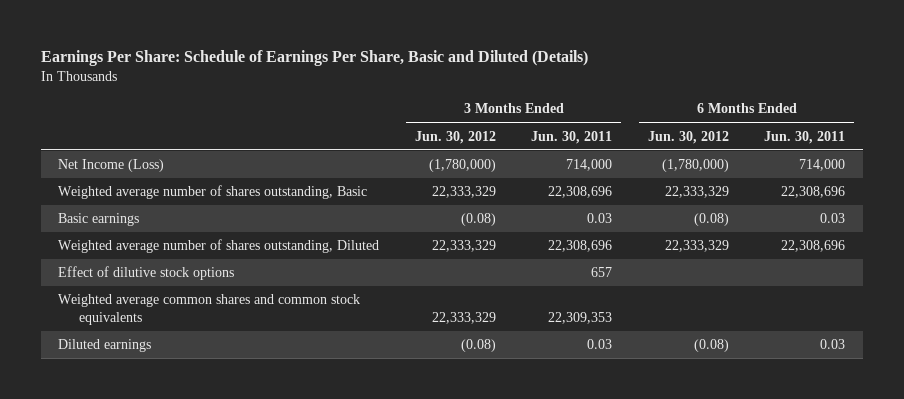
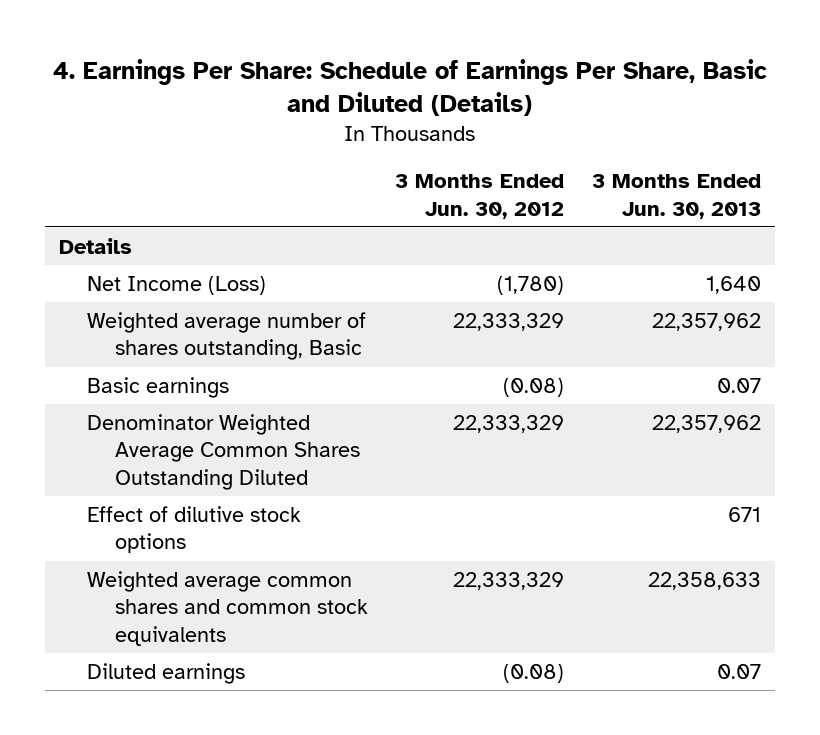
- Earnings Per Share: Schedule of Earnings Per Share, Basic and Diluted (Details)
+ 4. Earnings Per Share: Schedule of Earnings Per Share, Basic and Diluted (Details)
- | 3 Months Ended Jun. 30, 2012 | 3 Months Ended Jun. 30, 2011 | 6 Months Ended Jun. 30, 2012 | 6 Months Ended Jun. 30, 2011
+ | 3 Months Ended Jun. 30, 2012 | 3 Months Ended Jun. 30, 2013
- Net Income (Loss) | (1,780,000) | 714,000 | (1,780,000) | 714,000
+ Details
+ Net Income (Loss) | (1,780) | 1,640
- Weighted average number of shares outstanding, Diluted | 22,333,329 | 22,308,696 | 22,333,329 | 22,308,696
+ Denominator Weighted Average Common Shares Outstanding Diluted | 22,333,329 | 22,357,962

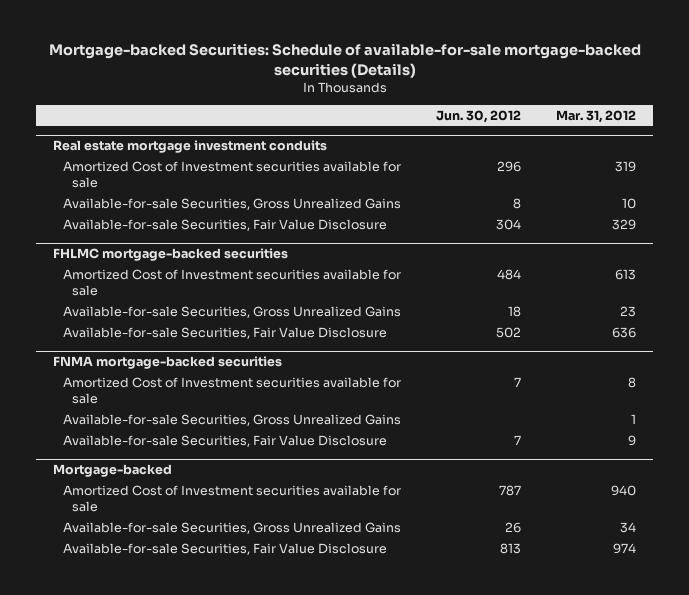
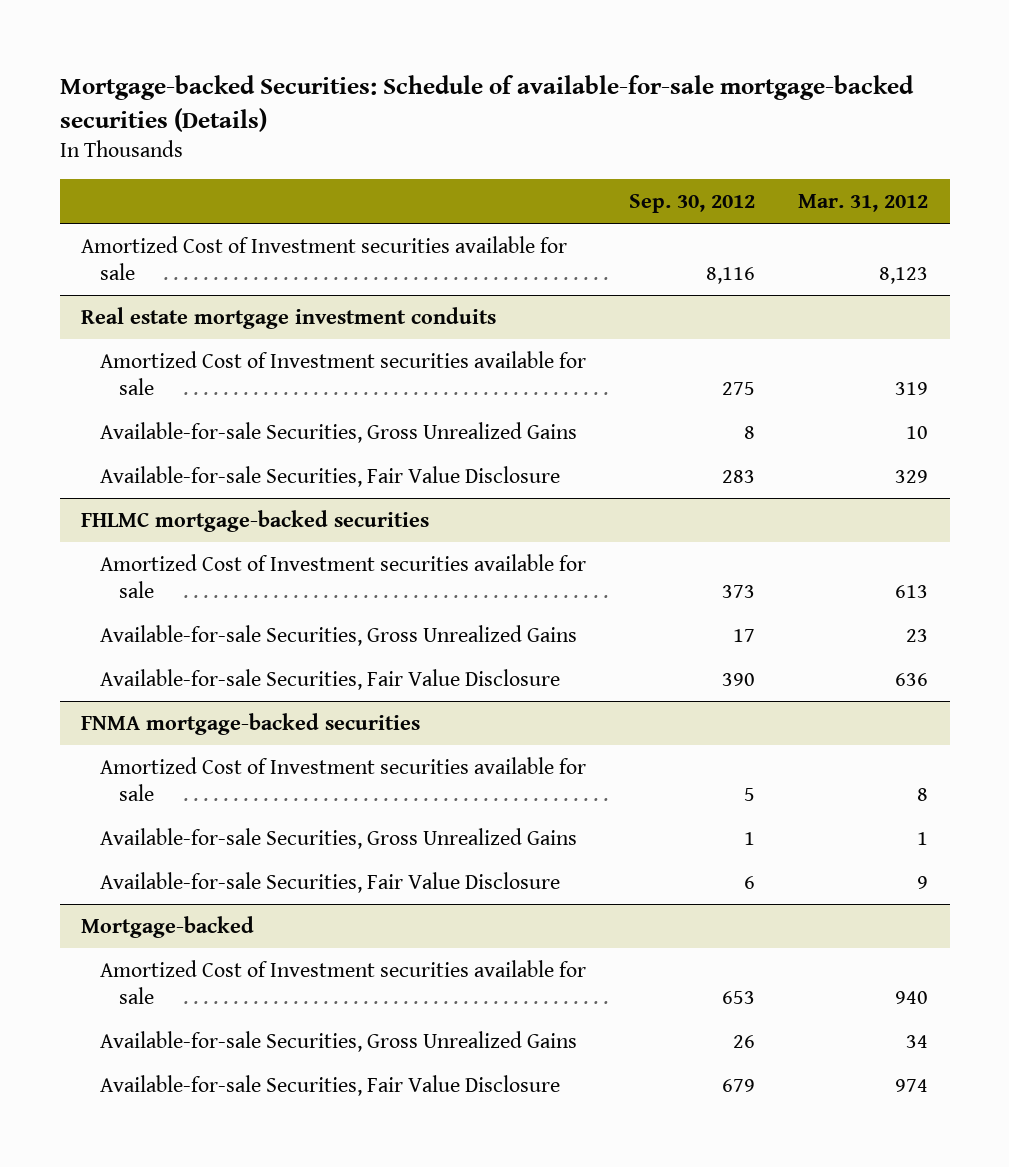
- | Jun. 30, 2012 | Mar. 31, 2012
+ | Sep. 30, 2012 | Mar. 31, 2012
+ Amortized Cost of Investment securities available for sale | 8,116 | 8,123

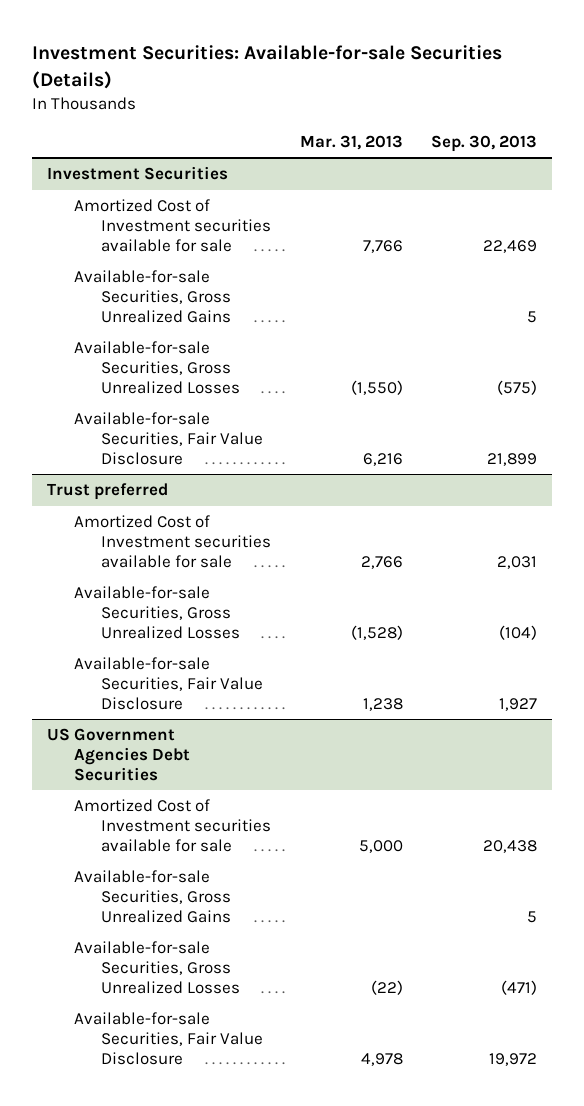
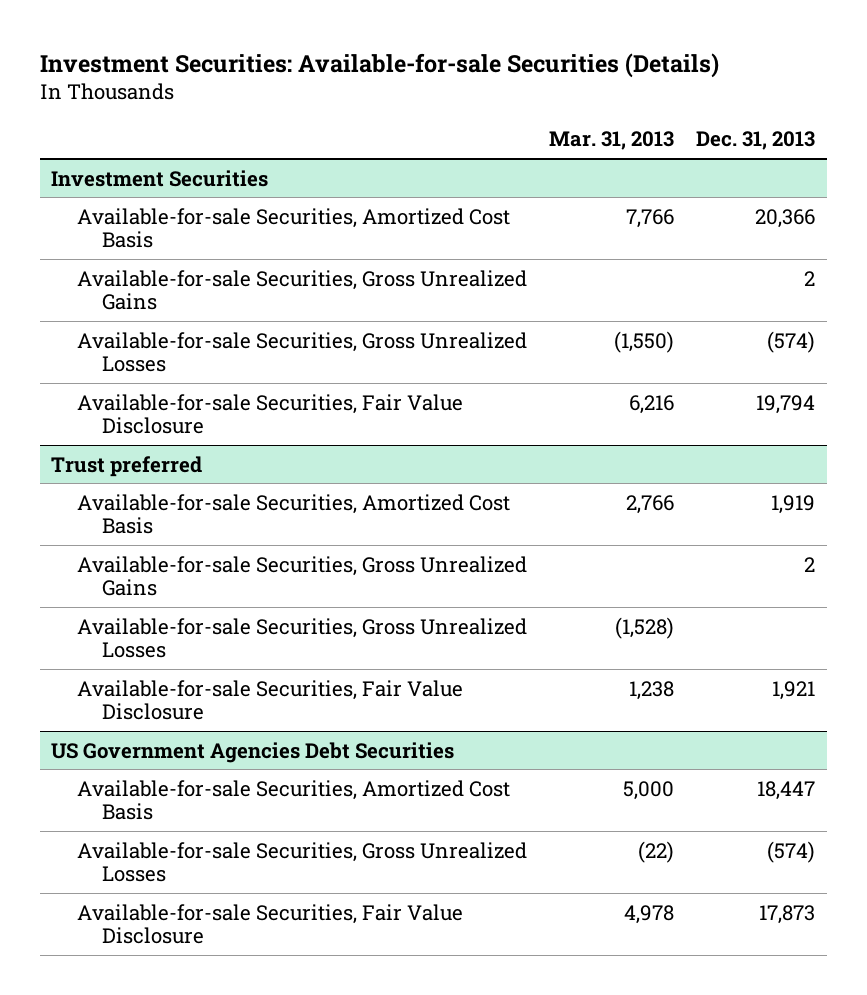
- | Mar. 31, 2013 | Sep. 30, 2013
+ | Mar. 31, 2013 | Dec. 31, 2013
@ Investment Securities
- Amortized Cost of Investment securities available for sale | 7,766 | 22,469
+ Available-for-sale Securities, Amortized Cost Basis | 7,766 | 20,366
@ Trust preferred
- Amortized Cost of Investment securities available for sale | 2,766 | 2,031
+ Available-for-sale Securities, Amortized Cost Basis | 2,766 | 1,919
+ Available-for-sale Securities, Gross Unrealized Gains | | 2
@ US Government Agencies Debt Securities
- Amortized Cost of Investment securities available for sale | 5,000 | 20,438
- Available-for-sale Securities, Gross Unrealized Gains | | 5
+ Available-for-sale Securities, Amortized Cost Basis | 5,000 | 18,447

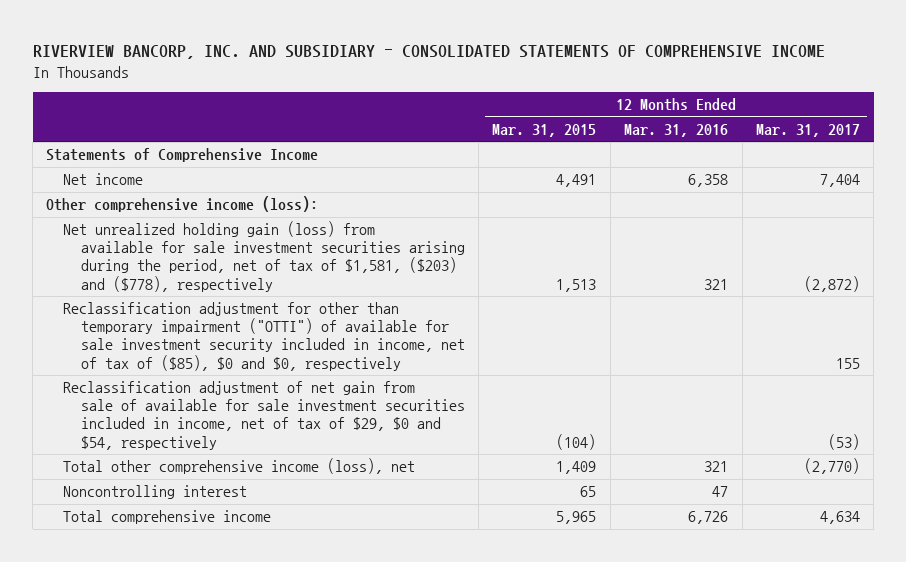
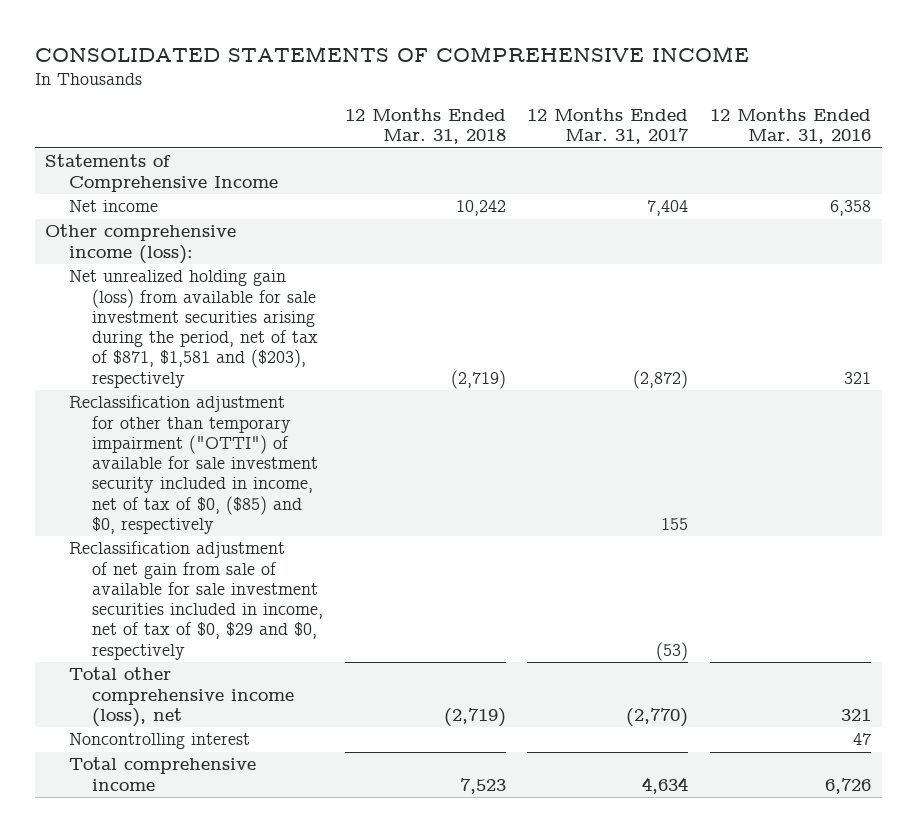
- RIVERVIEW BANCORP, INC. AND SUBSIDIARY - CONSOLIDATED STATEMENTS OF COMPREHENSIVE INCOME
+ CONSOLIDATED STATEMENTS OF COMPREHENSIVE INCOME
- | 12 Months Ended Mar. 31, 2015 | 12 Months Ended Mar. 31, 2016 | 12 Months Ended Mar. 31, 2017
+ | 12 Months Ended Mar. 31, 2018 | 12 Months Ended Mar. 31, 2017 | 12 Months Ended Mar. 31, 2016
- Net unrealized holding gain (loss) from available for sale investment securities arising during the period, net of tax of $1,581, ($203) and ($778), respectively | 1,513 | 321 | (2,872)
- Reclassification adjustment for other than temporary impairment ("OTTI") of available for sale investment security included in income, net of tax of ($85), $0 and $0, respectively | | | 155
- Reclassification adjustment of net gain from sale of available for sale investment securities included in income, net of tax of $29, $0 and $54, respectively | (104) | | (53)
+ Net unrealized holding gain (loss) from available for sale investment securities arising during the period, net of tax of $871, $1,581 and ($203), respectively | (2,719) | (2,872) | 321
+ Reclassification adjustment for other than temporary impairment ("OTTI") of available for sale investment security included in income, net of tax of $0, ($85) and $0, respectively | | 155 |
+ Reclassification adjustment of net gain from sale of available for sale investment securities included in income, net of tax of $0, $29 and $0, respectively | | (53) |

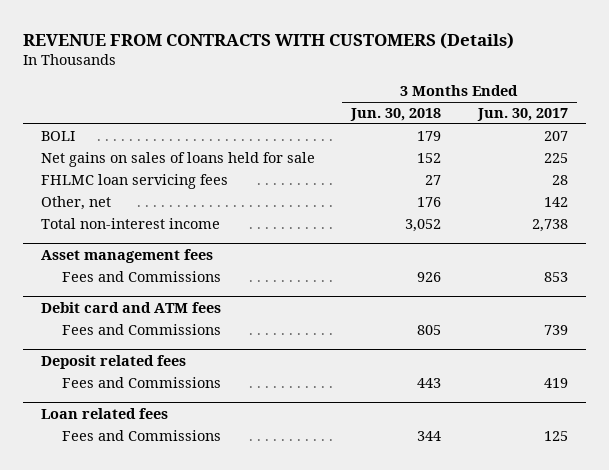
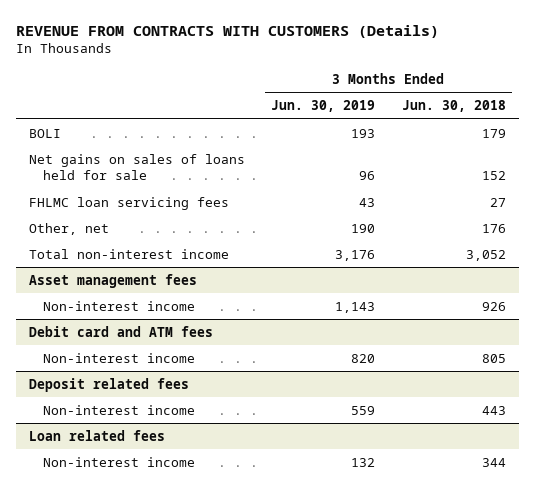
- | 3 Months Ended Jun. 30, 2018 | 3 Months Ended Jun. 30, 2017
+ | 3 Months Ended Jun. 30, 2019 | 3 Months Ended Jun. 30, 2018
@ Asset management fees
- Fees and Commissions | 926 | 853
+ Non-interest income | 1,143 | 926
@ Debit card and ATM fees
- Fees and Commissions | 805 | 739
+ Non-interest income | 820 | 805
@ Deposit related fees
- Fees and Commissions | 443 | 419
+ Non-interest income | 559 | 443
@ Loan related fees
- Fees and Commissions | 344 | 125
+ Non-interest income | 132 | 344

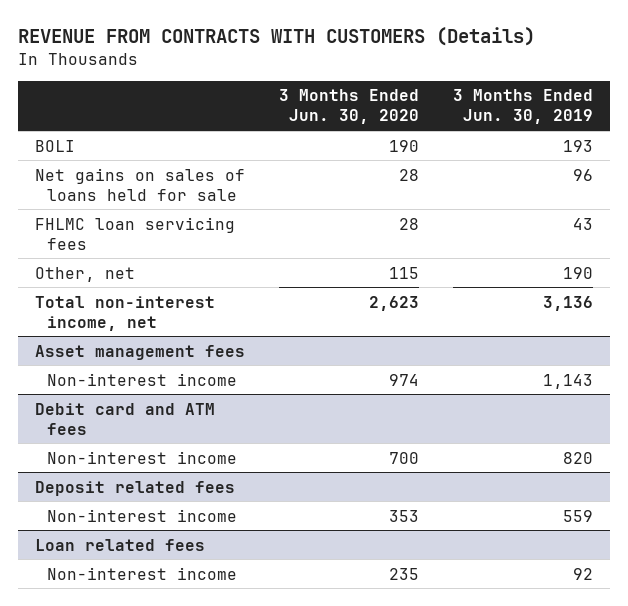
- | 3 Months Ended Jun. 30, 2019 | 3 Months Ended Jun. 30, 2018
+ | 3 Months Ended Jun. 30, 2020 | 3 Months Ended Jun. 30, 2019
- Total non-interest income | 3,176 | 3,052
+ Total non-interest income, net | 2,623 | 3,136
@ Loan related fees
- Non-interest income | 132 | 344
+ Non-interest income | 235 | 92

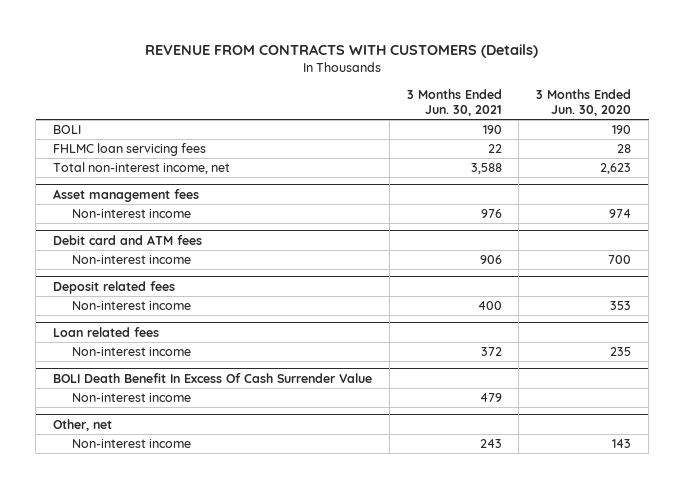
- | 3 Months Ended Jun. 30, 2020 | 3 Months Ended Jun. 30, 2019
+ | 3 Months Ended Jun. 30, 2021 | 3 Months Ended Jun. 30, 2020
- Net gains on sales of loans held for sale | 28 | 96
- Other, net | 115 | 190
+ BOLI Death Benefit In Excess Of Cash Surrender Value
+ Non-interest income | 479 |
+ Other, net
+ Non-interest income | 243 | 143

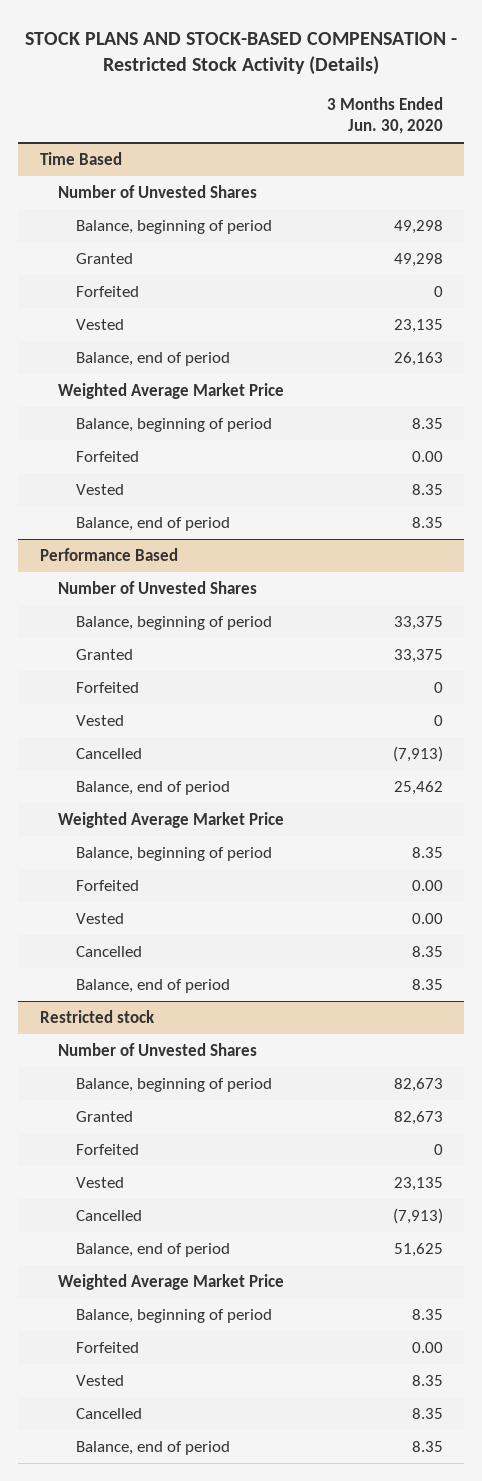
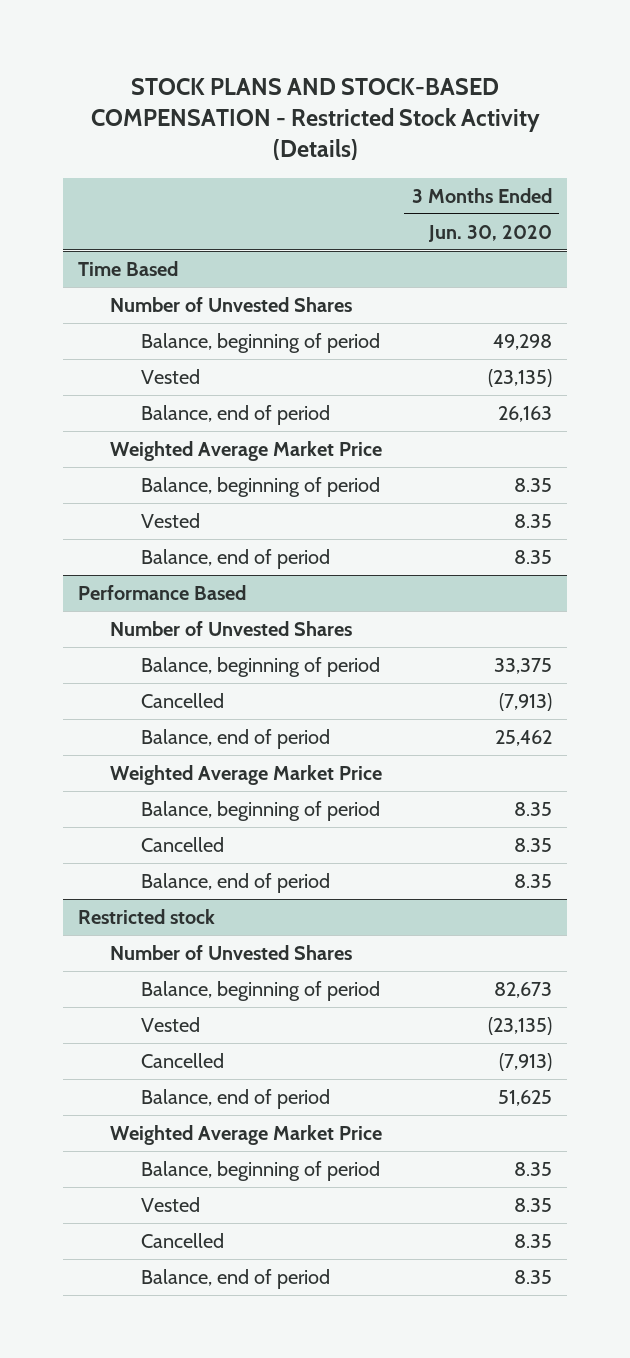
@ Time Based
- Granted | 49,298
- Forfeited | 0
- Vested | 23,135
+ Vested | (23,135)
- Forfeited | 0.00
@ Performance Based
- Granted | 33,375
- Forfeited | 0
- Vested | 0
- Forfeited | 0.00
- Vested | 0.00
@ Restricted stock
- Granted | 82,673
- Forfeited | 0
- Vested | 23,135
+ Vested | (23,135)
- Forfeited | 0.00

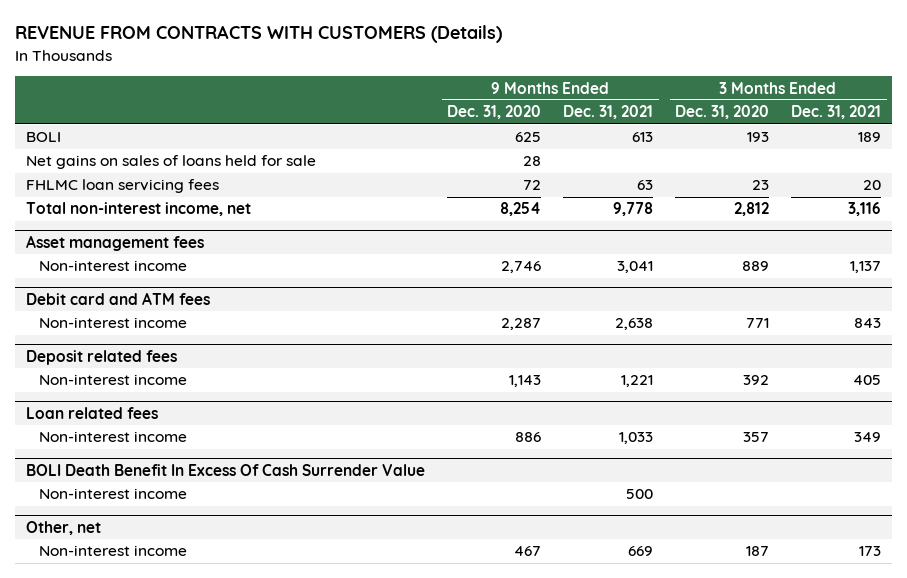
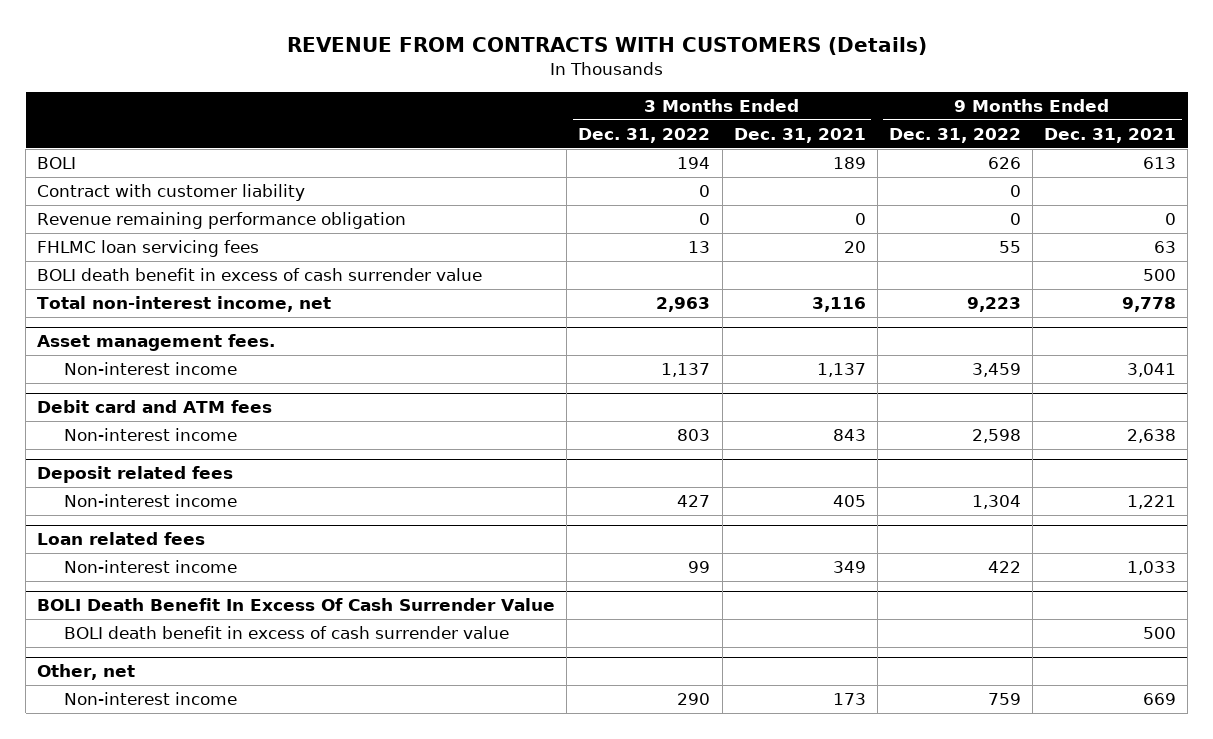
- | 9 Months Ended Dec. 31, 2020 | 9 Months Ended Dec. 31, 2021 | 3 Months Ended Dec. 31, 2020 | 3 Months Ended Dec. 31, 2021
+ | 3 Months Ended Dec. 31, 2022 | 3 Months Ended Dec. 31, 2021 | 9 Months Ended Dec. 31, 2022 | 9 Months Ended Dec. 31, 2021
- Net gains on sales of loans held for sale | 28 | | |
+ Contract with customer liability | 0 | | 0 |
+ Revenue remaining performance obligation | 0 | 0 | 0 | 0
+ BOLI death benefit in excess of cash surrender value | | | | 500
- Asset management fees
+ Asset management fees.
@ BOLI Death Benefit In Excess Of Cash Surrender Value
- Non-interest income | | 500 | |
+ BOLI death benefit in excess of cash surrender value | | | | 500

